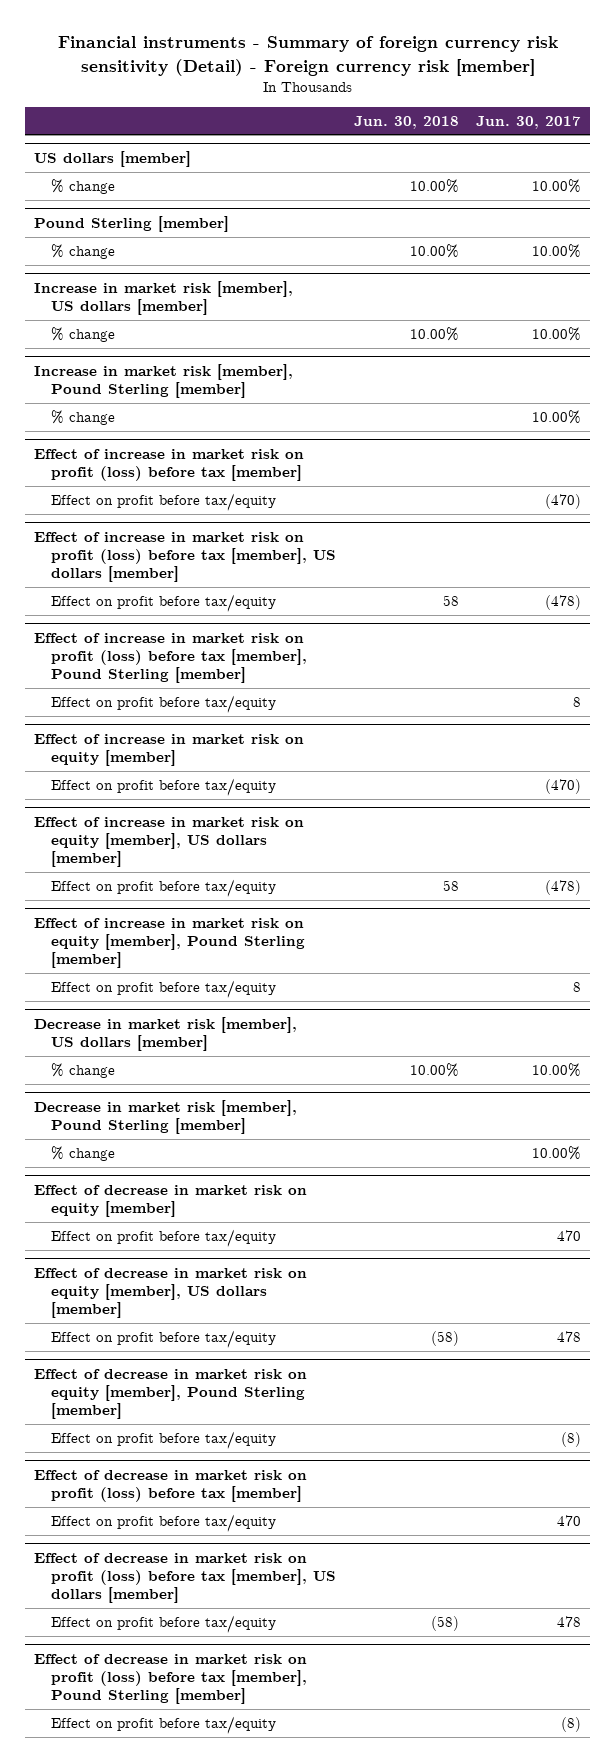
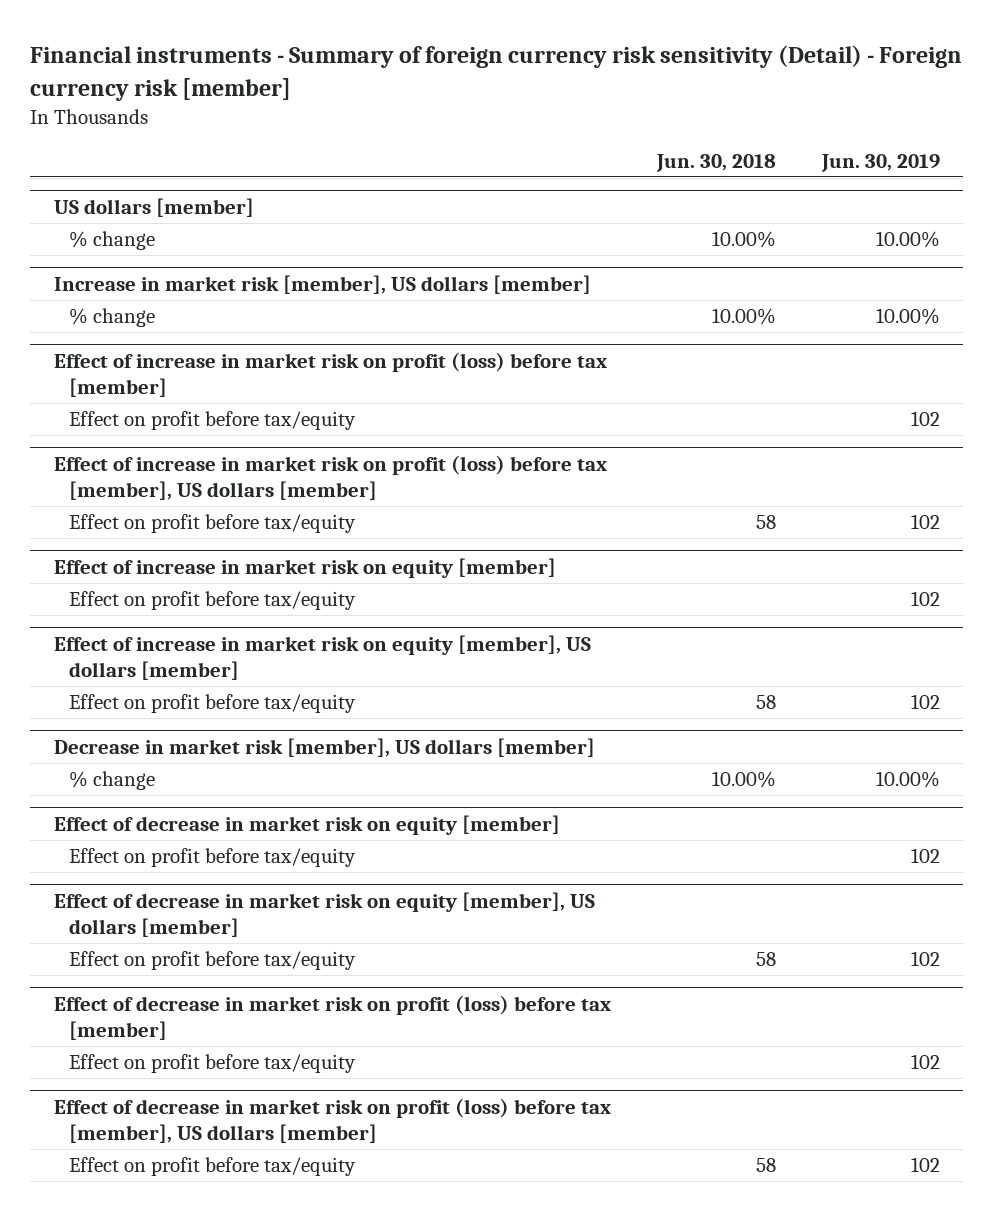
- | Jun. 30, 2018 | Jun. 30, 2017
+ | Jun. 30, 2018 | Jun. 30, 2019
- Pound Sterling [member]
- % change | 10.00% | 10.00%
- Increase in market risk [member], Pound Sterling [member]
- % change | | 10.00%
- Effect of increase in market risk on profit (loss) before tax [member], Pound Sterling [member]
- Effect on profit before tax/equity | | 8
- Effect of increase in market risk on equity [member], Pound Sterling [member]
- Effect on profit before tax/equity | | 8
- Decrease in market risk [member], Pound Sterling [member]
- % change | | 10.00%
@ Effect of decrease in market risk on equity [member], US dollars [member]
- Effect on profit before tax/equity | (58) | 478
- Effect of decrease in market risk on equity [member], Pound Sterling [member]
- Effect on profit before tax/equity | | (8)
@ Effect of decrease in market risk on equity [member], US dollars [member]
+ Effect on profit before tax/equity | 58 | 102
@ Effect of decrease in market risk on profit (loss) before tax [member], US dollars [member]
- Effect on profit before tax/equity | (58) | 478
- Effect of decrease in market risk on profit (loss) before tax [member], Pound Sterling [member]
- Effect on profit before tax/equity | | (8)
@ Effect of decrease in market risk on profit (loss) before tax [member], US dollars [member]
+ Effect on profit before tax/equity | 58 | 102

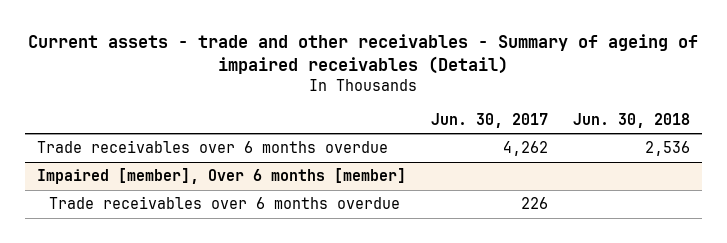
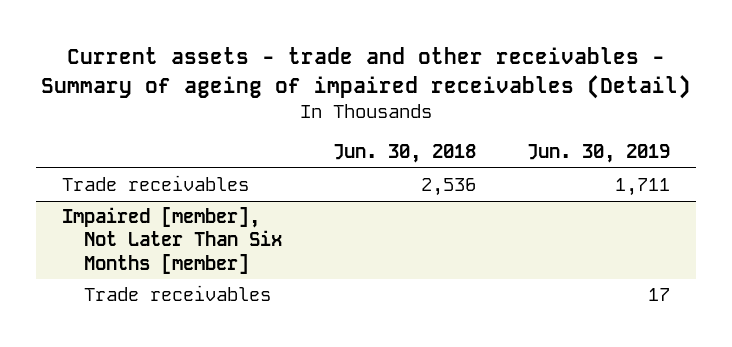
- | Jun. 30, 2017 | Jun. 30, 2018
+ | Jun. 30, 2018 | Jun. 30, 2019
- Trade receivables over 6 months overdue | 4,262 | 2,536
- Impaired [member], Over 6 months [member]
- Trade receivables over 6 months overdue | 226 |
+ Trade receivables | 2,536 | 1,711
+ Impaired [member], Not Later Than Six Months [member]
+ Trade receivables | | 17

